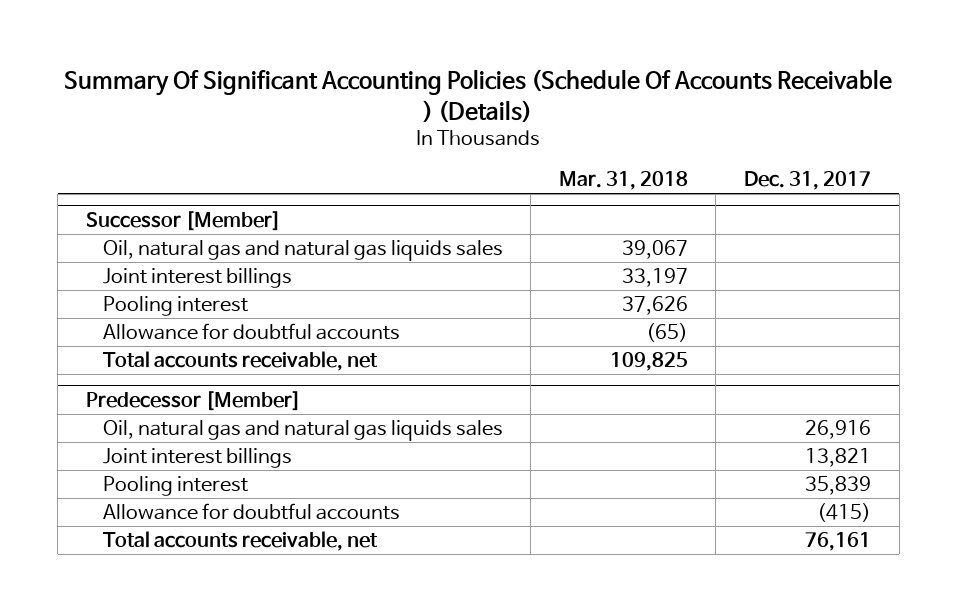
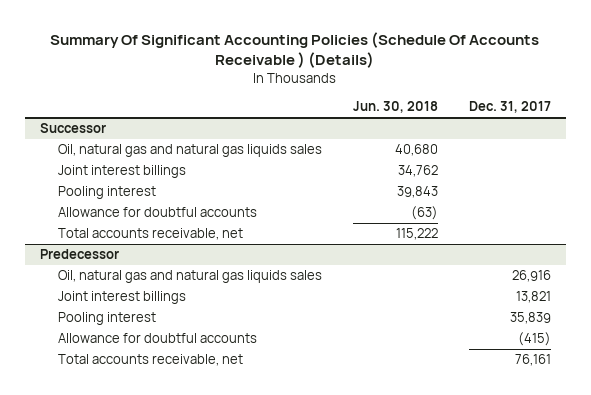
- | Mar. 31, 2018 | Dec. 31, 2017
+ | Jun. 30, 2018 | Dec. 31, 2017
- Successor [Member]
+ Successor
- Predecessor [Member]
+ Predecessor

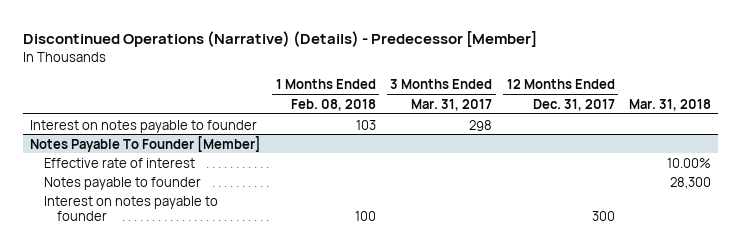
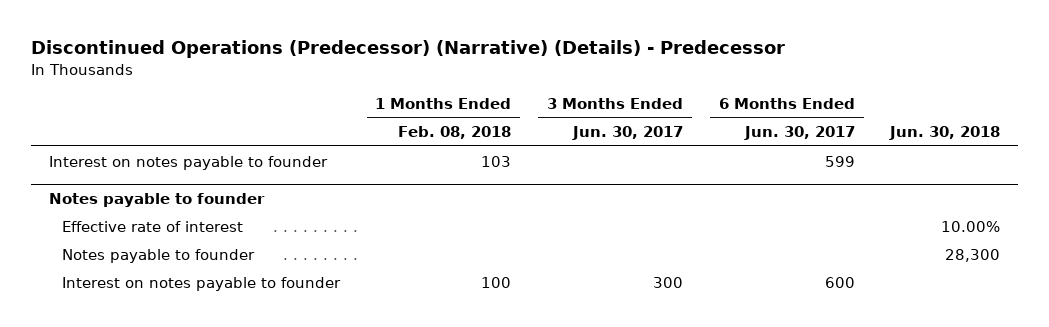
- Discontinued Operations (Narrative) (Details) - Predecessor [Member]
+ Discontinued Operations (Predecessor) (Narrative) (Details) - Predecessor
- | 1 Months Ended Feb. 08, 2018 | 3 Months Ended Mar. 31, 2017 | 12 Months Ended Dec. 31, 2017 | Mar. 31, 2018
+ | 1 Months Ended Feb. 08, 2018 | 3 Months Ended Jun. 30, 2017 | 6 Months Ended Jun. 30, 2017 | Jun. 30, 2018
- Notes Payable To Founder [Member]
+ Notes payable to founder

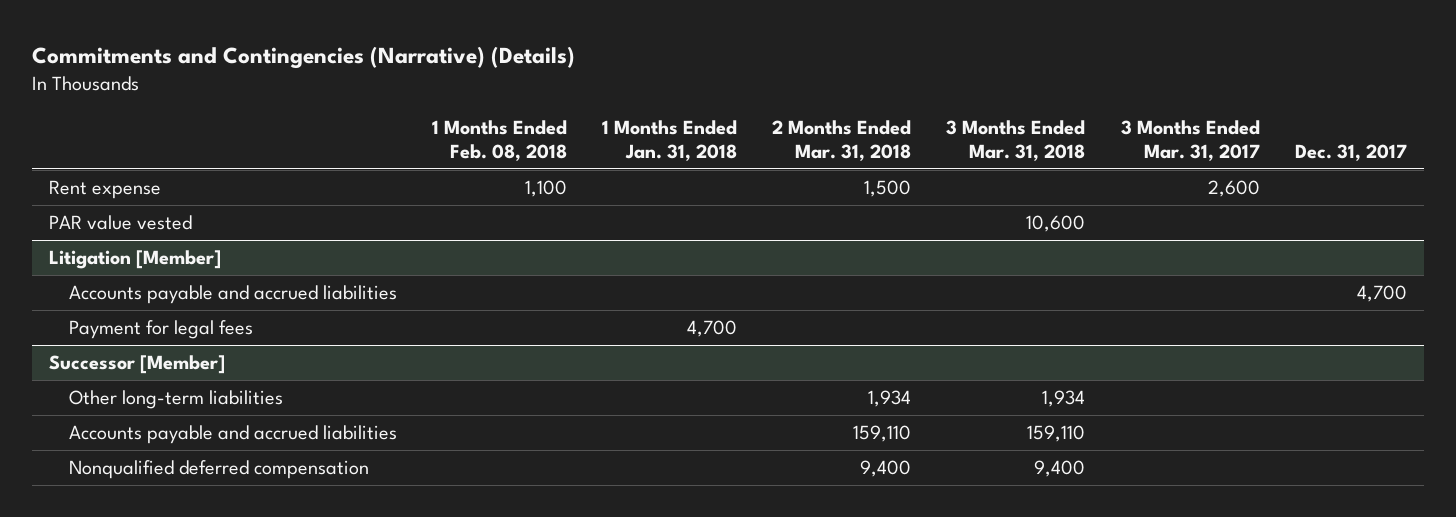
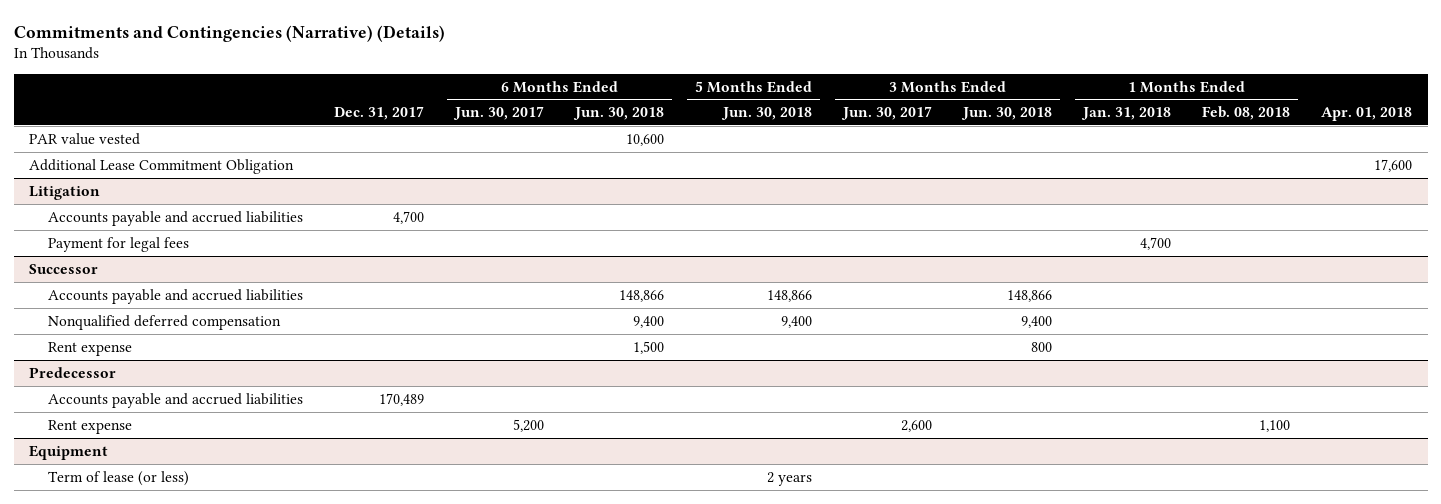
- | 1 Months Ended Feb. 08, 2018 | 1 Months Ended Jan. 31, 2018 | 2 Months Ended Mar. 31, 2018 | 3 Months Ended Mar. 31, 2018 | 3 Months Ended Mar. 31, 2017 | Dec. 31, 2017
+ | Dec. 31, 2017 | 6 Months Ended Jun. 30, 2017 | 6 Months Ended Jun. 30, 2018 | 5 Months Ended Jun. 30, 2018 | 3 Months Ended Jun. 30, 2017 | 3 Months Ended Jun. 30, 2018 | 1 Months Ended Jan. 31, 2018 | 1 Months Ended Feb. 08, 2018 | Apr. 01, 2018
- Rent expense | 1,100 | | 1,500 | | 2,600 |
- Litigation [Member]
+ Additional Lease Commitment Obligation | | | | | | | | | 17,600
+ Litigation
- Successor [Member]
- Other long-term liabilities | | | 1,934 | 1,934 | |
+ Successor
+ Rent expense | | | 1,500 | | | 800 | | |
+ Predecessor
+ Accounts payable and accrued liabilities | 170,489 | | | | | | | |
+ Rent expense | | 5,200 | | | 2,600 | | | 1,100 |
+ Equipment
+ Term of lease (or less) | | | | 2 years | | | | |

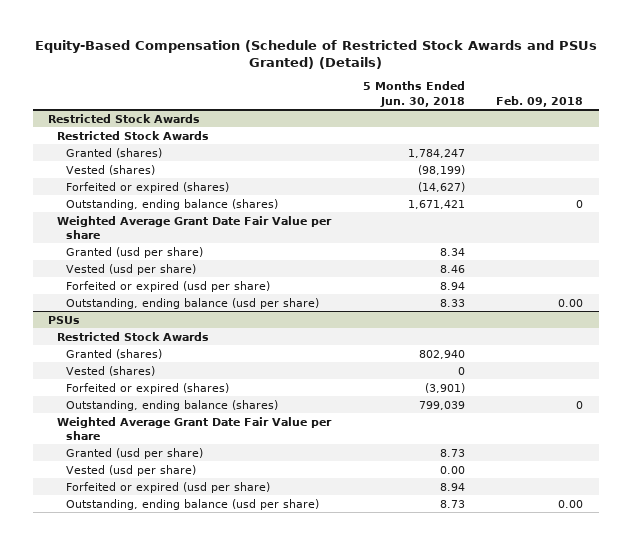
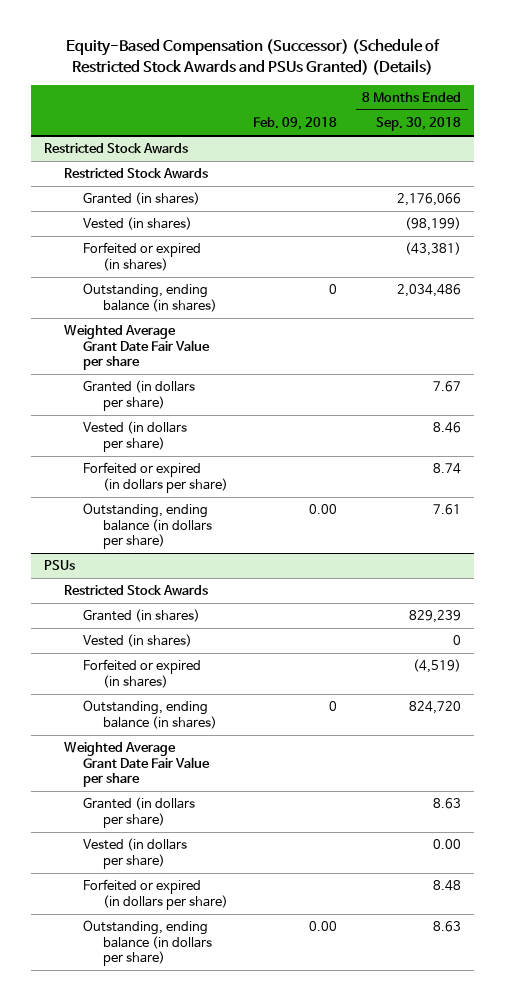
- Equity-Based Compensation (Schedule of Restricted Stock Awards and PSUs Granted) (Details)
+ Equity-Based Compensation (Successor) (Schedule of Restricted Stock Awards and PSUs Granted) (Details)
- | 5 Months Ended Jun. 30, 2018 | Feb. 09, 2018
+ | Feb. 09, 2018 | 8 Months Ended Sep. 30, 2018
@ Restricted Stock Awards
- Granted (shares) | 1,784,247 |
- Vested (shares) | (98,199) |
- Forfeited or expired (shares) | (14,627) |
- Outstanding, ending balance (shares) | 1,671,421 | 0
+ Granted (in shares) | | 2,176,066
+ Vested (in shares) | | (98,199)
+ Forfeited or expired (in shares) | | (43,381)
+ Outstanding, ending balance (in shares) | 0 | 2,034,486
- Granted (usd per share) | 8.34 |
- Vested (usd per share) | 8.46 |
- Forfeited or expired (usd per share) | 8.94 |
- Outstanding, ending balance (usd per share) | 8.33 | 0.00
+ Granted (in dollars per share) | | 7.67
+ Vested (in dollars per share) | | 8.46
+ Forfeited or expired (in dollars per share) | | 8.74
+ Outstanding, ending balance (in dollars per share) | 0.00 | 7.61
@ PSUs
- Granted (shares) | 802,940 |
- Vested (shares) | 0 |
- Forfeited or expired (shares) | (3,901) |
- Outstanding, ending balance (shares) | 799,039 | 0
+ Granted (in shares) | | 829,239
+ Vested (in shares) | | 0
+ Forfeited or expired (in shares) | | (4,519)
+ Outstanding, ending balance (in shares) | 0 | 824,720
- Granted (usd per share) | 8.73 |
- Vested (usd per share) | 0.00 |
- Forfeited or expired (usd per share) | 8.94 |
- Outstanding, ending balance (usd per share) | 8.73 | 0.00
+ Granted (in dollars per share) | | 8.63
+ Vested (in dollars per share) | | 0.00
+ Forfeited or expired (in dollars per share) | | 8.48
+ Outstanding, ending balance (in dollars per share) | 0.00 | 8.63

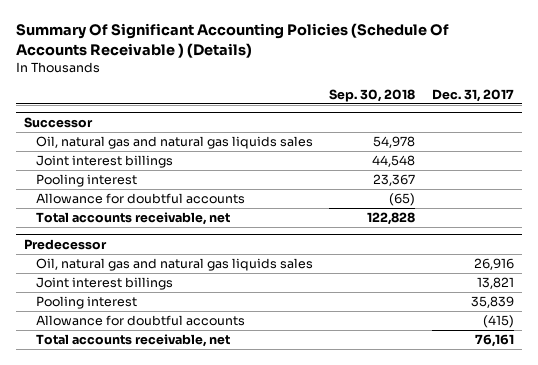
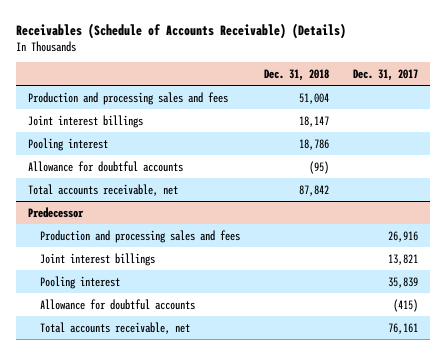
- Summary Of Significant Accounting Policies (Schedule Of Accounts Receivable ) (Details)
+ Receivables (Schedule of Accounts Receivable) (Details)
- | Sep. 30, 2018 | Dec. 31, 2017
+ | Dec. 31, 2018 | Dec. 31, 2017
- Successor
- Oil, natural gas and natural gas liquids sales | 54,978 |
- Joint interest billings | 44,548 |
- Pooling interest | 23,367 |
- Allowance for doubtful accounts | (65) |
- Total accounts receivable, net | 122,828 |
+ Production and processing sales and fees | 51,004 |
+ Joint interest billings | 18,147 |
+ Pooling interest | 18,786 |
+ Allowance for doubtful accounts | (95) |
+ Total accounts receivable, net | 87,842 |
@ Predecessor
- Oil, natural gas and natural gas liquids sales | | 26,916
+ Production and processing sales and fees | | 26,916

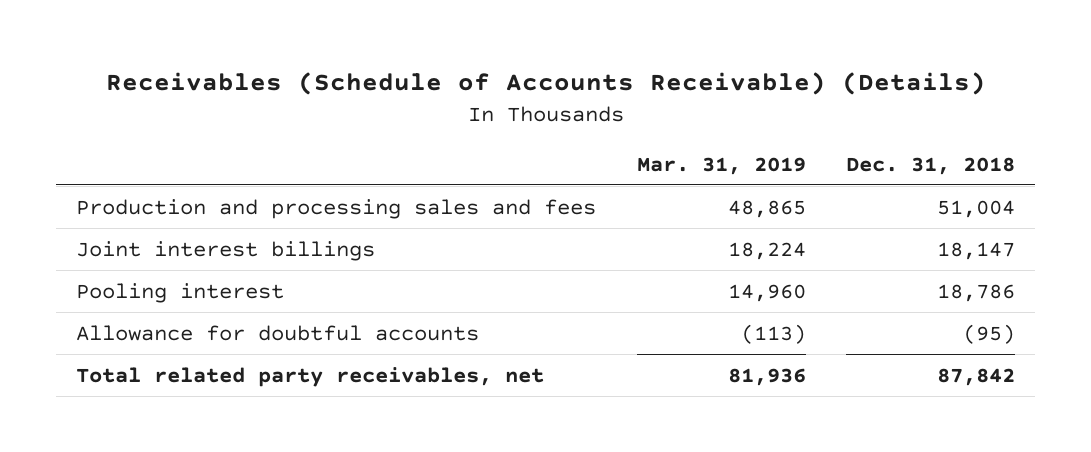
- | Dec. 31, 2018 | Dec. 31, 2017
+ | Mar. 31, 2019 | Dec. 31, 2018
- Total accounts receivable, net | 87,842 |
- Predecessor
- Production and processing sales and fees | | 26,916
- Joint interest billings | | 13,821
- Pooling interest | | 35,839
- Allowance for doubtful accounts | | (415)
- Total accounts receivable, net | | 76,161
+ Total related party receivables, net | 81,936 | 87,842

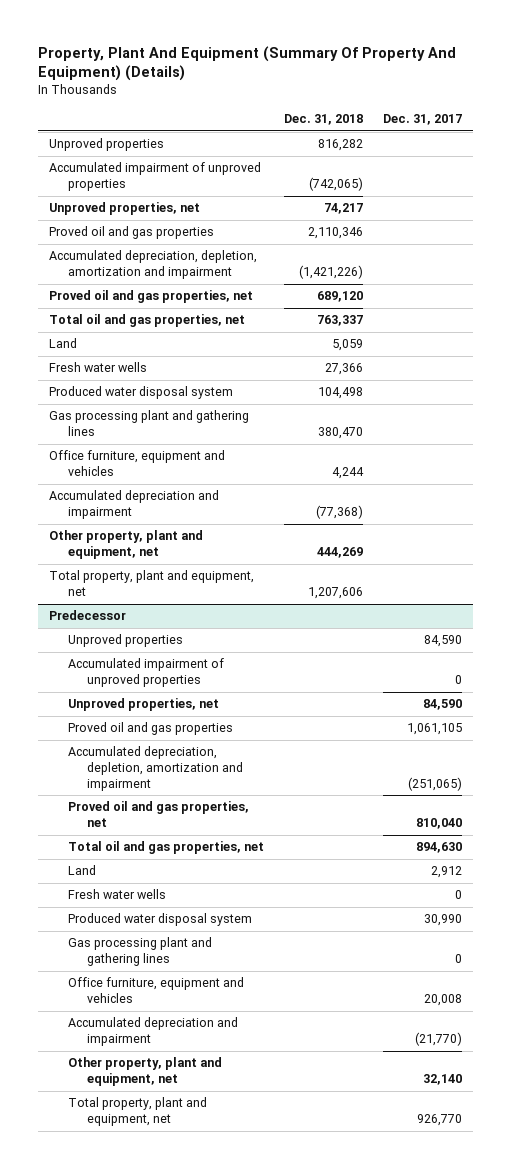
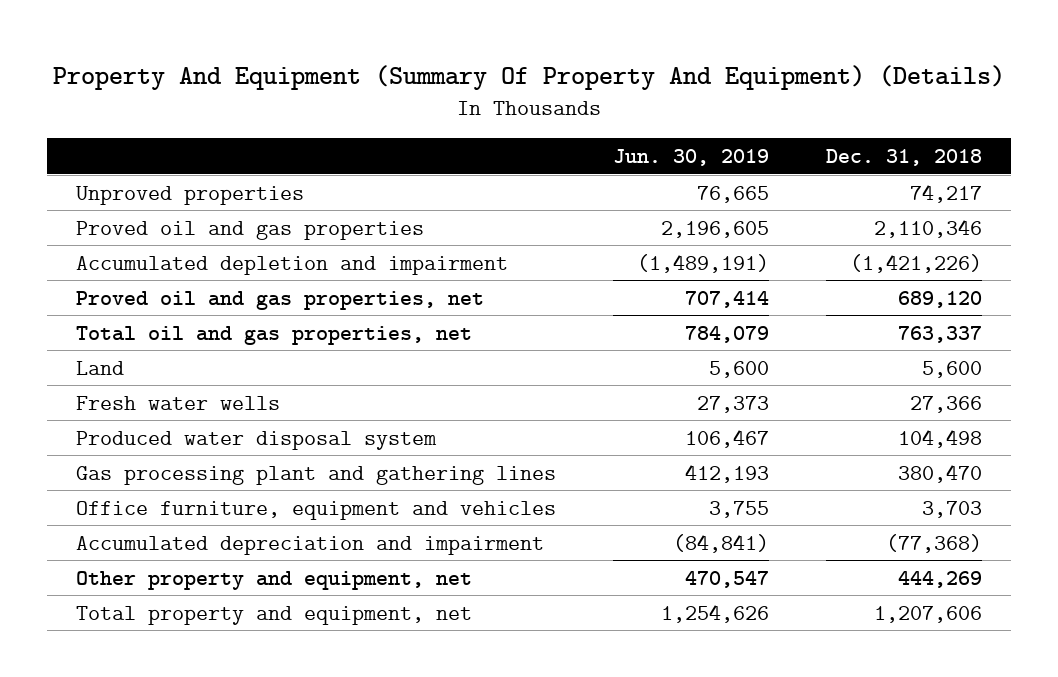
- Property, Plant And Equipment (Summary Of Property And Equipment) (Details)
+ Property And Equipment (Summary Of Property And Equipment) (Details)
- | Dec. 31, 2018 | Dec. 31, 2017
+ | Jun. 30, 2019 | Dec. 31, 2018
- Unproved properties | 816,282 |
- Accumulated impairment of unproved properties | (742,065) |
- Unproved properties, net | 74,217 |
+ Unproved properties | 76,665 | 74,217
- Accumulated depreciation, depletion, amortization and impairment | (1,421,226) |
+ Accumulated depletion and impairment | (1,489,191) | (1,421,226)
- Land | 5,059 |
+ Land | 5,600 | 5,600
- Office furniture, equipment and vehicles | 4,244 |
+ Office furniture, equipment and vehicles | 3,755 | 3,703
- Other property, plant and equipment, net | 444,269 |
- Total property, plant and equipment, net | 1,207,606 |
- Predecessor
- Unproved properties | | 84,590
- Accumulated impairment of unproved properties | | 0
- Unproved properties, net | | 84,590
- Proved oil and gas properties | | 1,061,105
- Accumulated depreciation, depletion, amortization and impairment | | (251,065)
- Proved oil and gas properties, net | | 810,040
- Total oil and gas properties, net | | 894,630
- Land | | 2,912
- Fresh water wells | | 0
- Produced water disposal system | | 30,990
- Gas processing plant and gathering lines | | 0
- Office furniture, equipment and vehicles | | 20,008
- Accumulated depreciation and impairment | | (21,770)
- Other property, plant and equipment, net | | 32,140
- Total property, plant and equipment, net | | 926,770
+ Other property and equipment, net | 470,547 | 444,269
+ Total property and equipment, net | 1,254,626 | 1,207,606

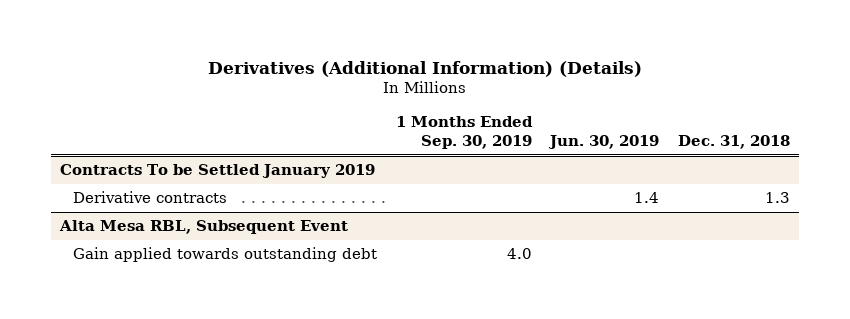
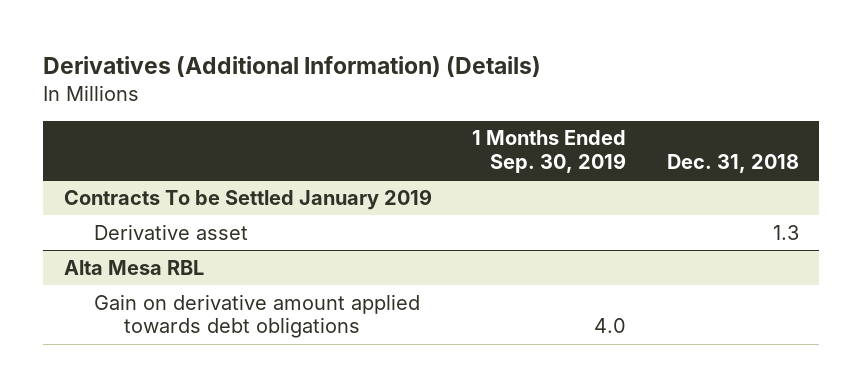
- | 1 Months Ended Sep. 30, 2019 | Jun. 30, 2019 | Dec. 31, 2018
+ | 1 Months Ended Sep. 30, 2019 | Dec. 31, 2018
@ Contracts To be Settled January 2019
- Derivative contracts | | 1.4 | 1.3
- Alta Mesa RBL, Subsequent Event
- Gain applied towards outstanding debt | 4.0 | |
@ Contracts To be Settled January 2019
+ Derivative asset | | 1.3
+ Alta Mesa RBL
+ Gain on derivative amount applied towards debt obligations | 4.0 |

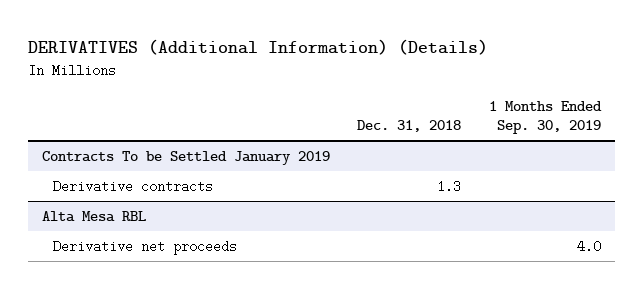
- Derivatives (Additional Information) (Details)
+ DERIVATIVES (Additional Information) (Details)
- | 1 Months Ended Sep. 30, 2019 | Dec. 31, 2018
+ | Dec. 31, 2018 | 1 Months Ended Sep. 30, 2019
@ Contracts To be Settled January 2019
- Derivative asset | | 1.3
+ Derivative contracts | 1.3 |
@ Alta Mesa RBL
- Gain on derivative amount applied towards debt obligations | 4.0 |
+ Derivative net proceeds | | 4.0

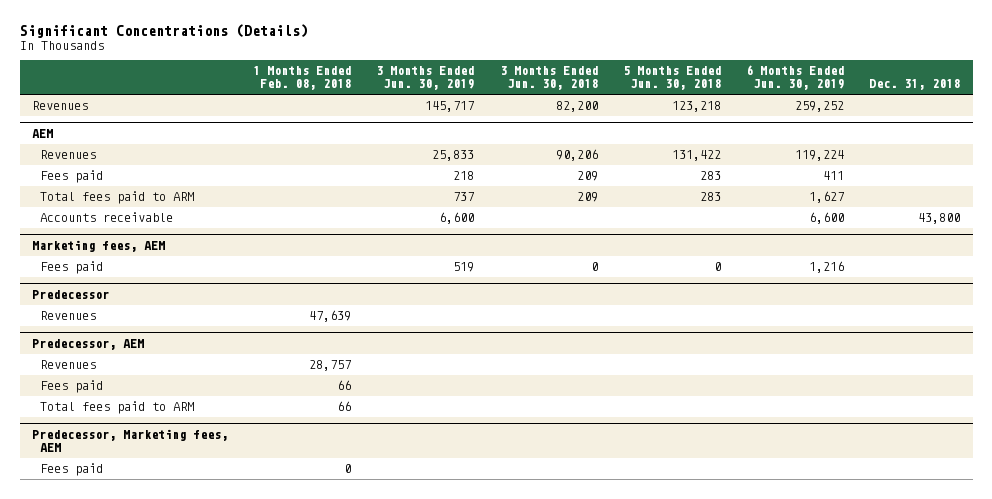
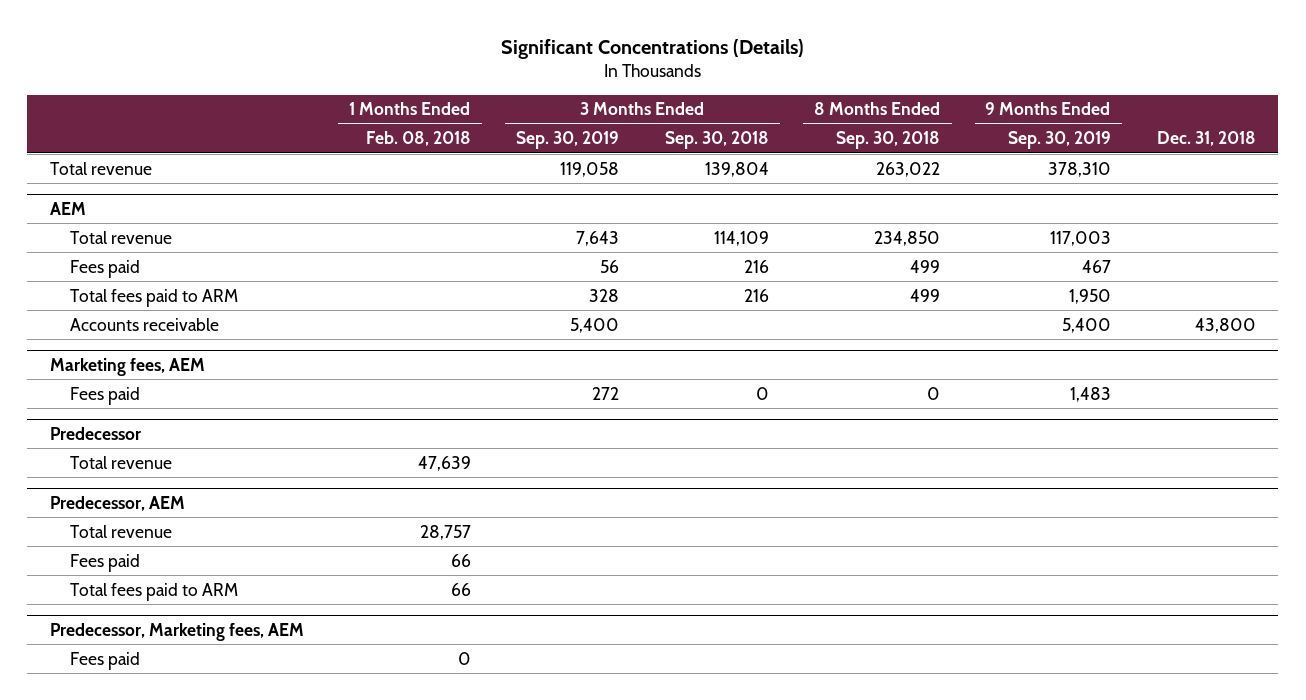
- | 1 Months Ended Feb. 08, 2018 | 3 Months Ended Jun. 30, 2019 | 3 Months Ended Jun. 30, 2018 | 5 Months Ended Jun. 30, 2018 | 6 Months Ended Jun. 30, 2019 | Dec. 31, 2018
+ | 1 Months Ended Feb. 08, 2018 | 3 Months Ended Sep. 30, 2019 | 3 Months Ended Sep. 30, 2018 | 8 Months Ended Sep. 30, 2018 | 9 Months Ended Sep. 30, 2019 | Dec. 31, 2018
- Revenues | | 145,717 | 82,200 | 123,218 | 259,252 |
+ Total revenue | | 119,058 | 139,804 | 263,022 | 378,310 |
@ AEM
- Revenues | | 25,833 | 90,206 | 131,422 | 119,224 |
+ Total revenue | | 7,643 | 114,109 | 234,850 | 117,003 |
@ Predecessor
- Revenues | 47,639 | | | | |
+ Total revenue | 47,639 | | | | |
@ Predecessor, AEM
- Revenues | 28,757 | | | | |
+ Total revenue | 28,757 | | | | |

